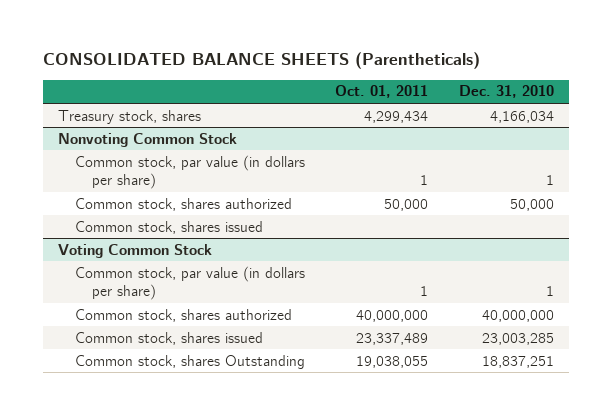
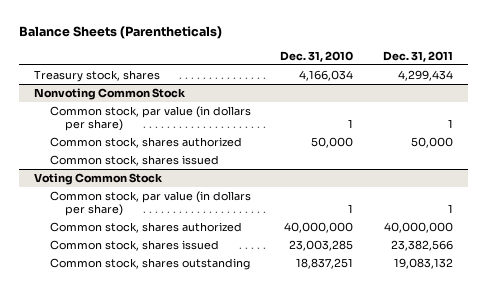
- CONSOLIDATED BALANCE SHEETS (Parentheticals)
+ Balance Sheets (Parentheticals)
- | Oct. 01, 2011 | Dec. 31, 2010
+ | Dec. 31, 2010 | Dec. 31, 2011
@ Voting Common Stock
- Common stock, shares Outstanding | 19,038,055 | 18,837,251
+ Common stock, shares outstanding | 18,837,251 | 19,083,132

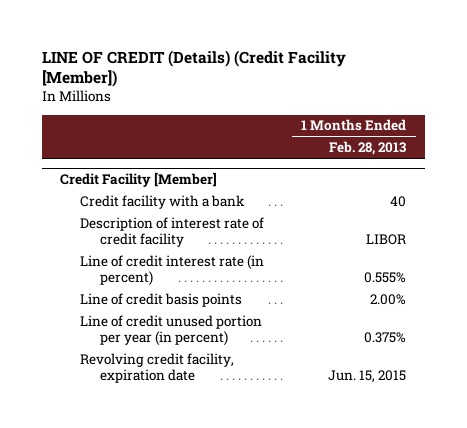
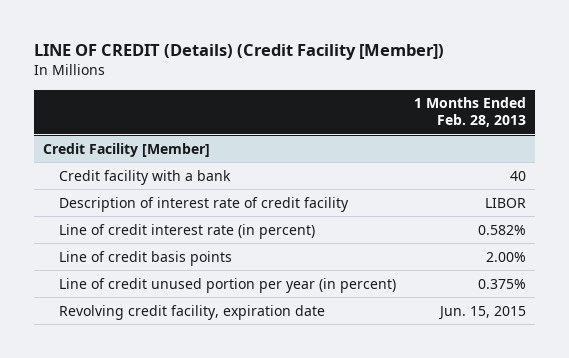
@ Credit Facility [Member]
- Line of credit interest rate (in percent) | 0.555%
+ Line of credit interest rate (in percent) | 0.582%

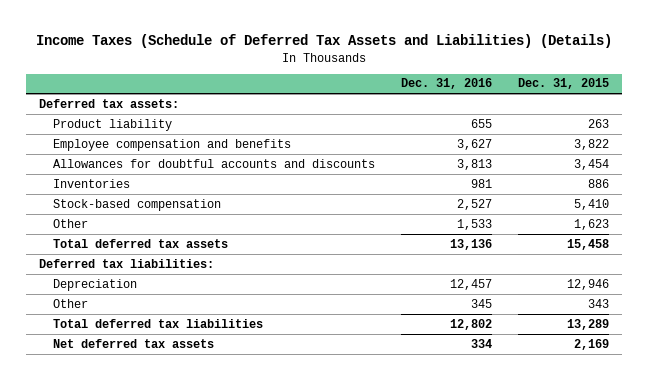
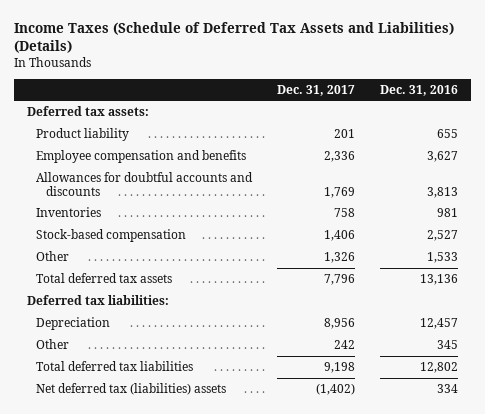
- | Dec. 31, 2016 | Dec. 31, 2015
+ | Dec. 31, 2017 | Dec. 31, 2016
- Net deferred tax assets | 334 | 2,169
+ Net deferred tax (liabilities) assets | (1,402) | 334

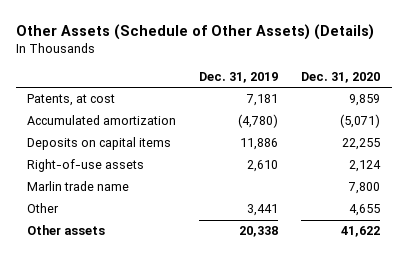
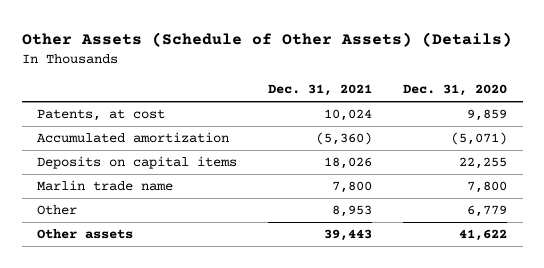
- | Dec. 31, 2019 | Dec. 31, 2020
+ | Dec. 31, 2021 | Dec. 31, 2020
- Right-of-use assets | 2,610 | 2,124
- Other | 3,441 | 4,655
+ Other | 8,953 | 6,779

